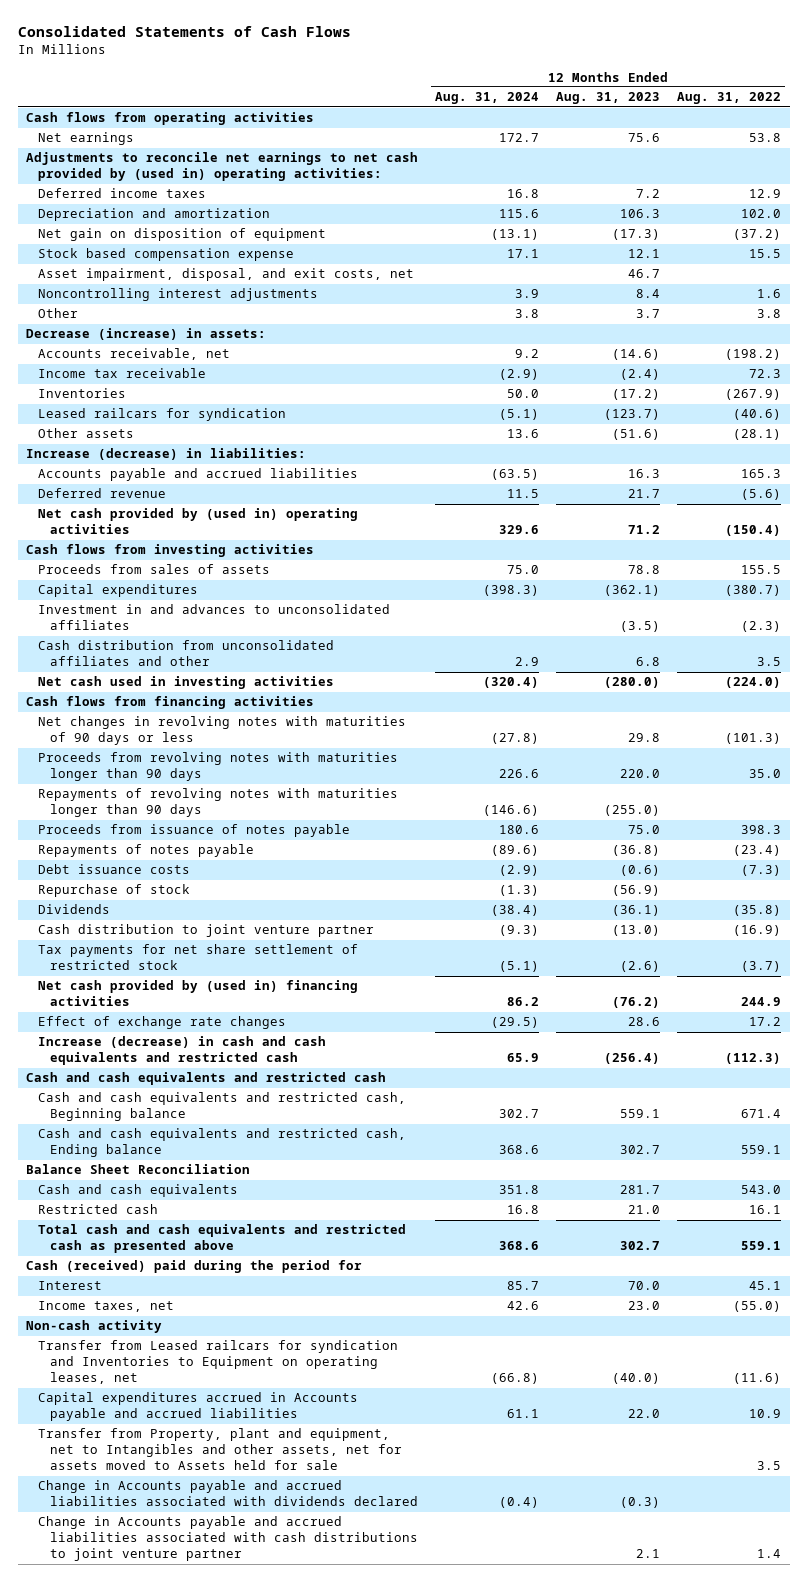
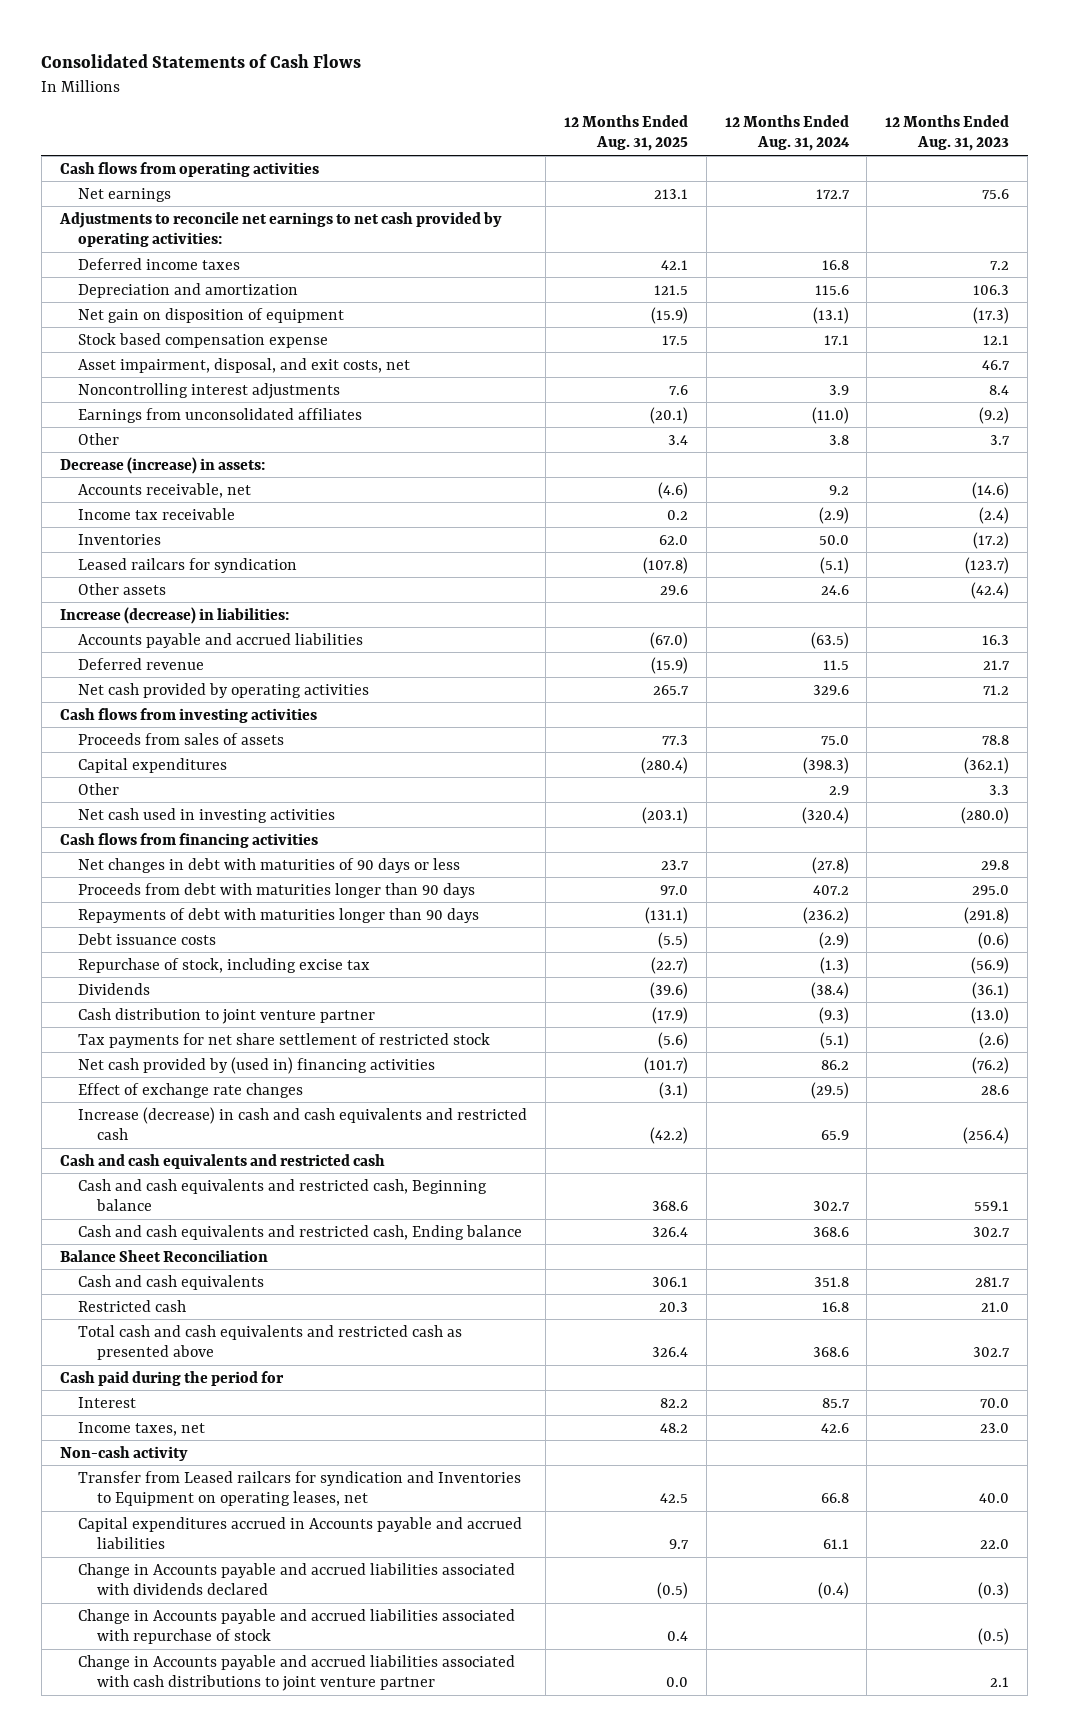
- | 12 Months Ended Aug. 31, 2024 | 12 Months Ended Aug. 31, 2023 | 12 Months Ended Aug. 31, 2022
+ | 12 Months Ended Aug. 31, 2025 | 12 Months Ended Aug. 31, 2024 | 12 Months Ended Aug. 31, 2023
- Adjustments to reconcile net earnings to net cash provided by (used in) operating activities:
+ Adjustments to reconcile net earnings to net cash provided by operating activities:
+ Earnings from unconsolidated affiliates | (20.1) | (11.0) | (9.2)
- Other assets | 13.6 | (51.6) | (28.1)
+ Other assets | 29.6 | 24.6 | (42.4)
- Net cash provided by (used in) operating activities | 329.6 | 71.2 | (150.4)
+ Net cash provided by operating activities | 265.7 | 329.6 | 71.2
- Investment in and advances to unconsolidated affiliates | | (3.5) | (2.3)
- Cash distribution from unconsolidated affiliates and other | 2.9 | 6.8 | 3.5
+ Other | | 2.9 | 3.3
- Net changes in revolving notes with maturities of 90 days or less | (27.8) | 29.8 | (101.3)
- Proceeds from revolving notes with maturities longer than 90 days | 226.6 | 220.0 | 35.0
- Repayments of revolving notes with maturities longer than 90 days | (146.6) | (255.0) |
- Proceeds from issuance of notes payable | 180.6 | 75.0 | 398.3
- Repayments of notes payable | (89.6) | (36.8) | (23.4)
+ Net changes in debt with maturities of 90 days or less | 23.7 | (27.8) | 29.8
+ Proceeds from debt with maturities longer than 90 days | 97.0 | 407.2 | 295.0
+ Repayments of debt with maturities longer than 90 days | (131.1) | (236.2) | (291.8)
- Repurchase of stock | (1.3) | (56.9) |
+ Repurchase of stock, including excise tax | (22.7) | (1.3) | (56.9)
- Cash (received) paid during the period for
+ Cash paid during the period for
- Transfer from Leased railcars for syndication and Inventories to Equipment on operating leases, net | (66.8) | (40.0) | (11.6)
+ Transfer from Leased railcars for syndication and Inventories to Equipment on operating leases, net | 42.5 | 66.8 | 40.0
- Transfer from Property, plant and equipment, net to Intangibles and other assets, net for assets moved to Assets held for sale | | | 3.5
+ Change in Accounts payable and accrued liabilities associated with repurchase of stock | 0.4 | | (0.5)

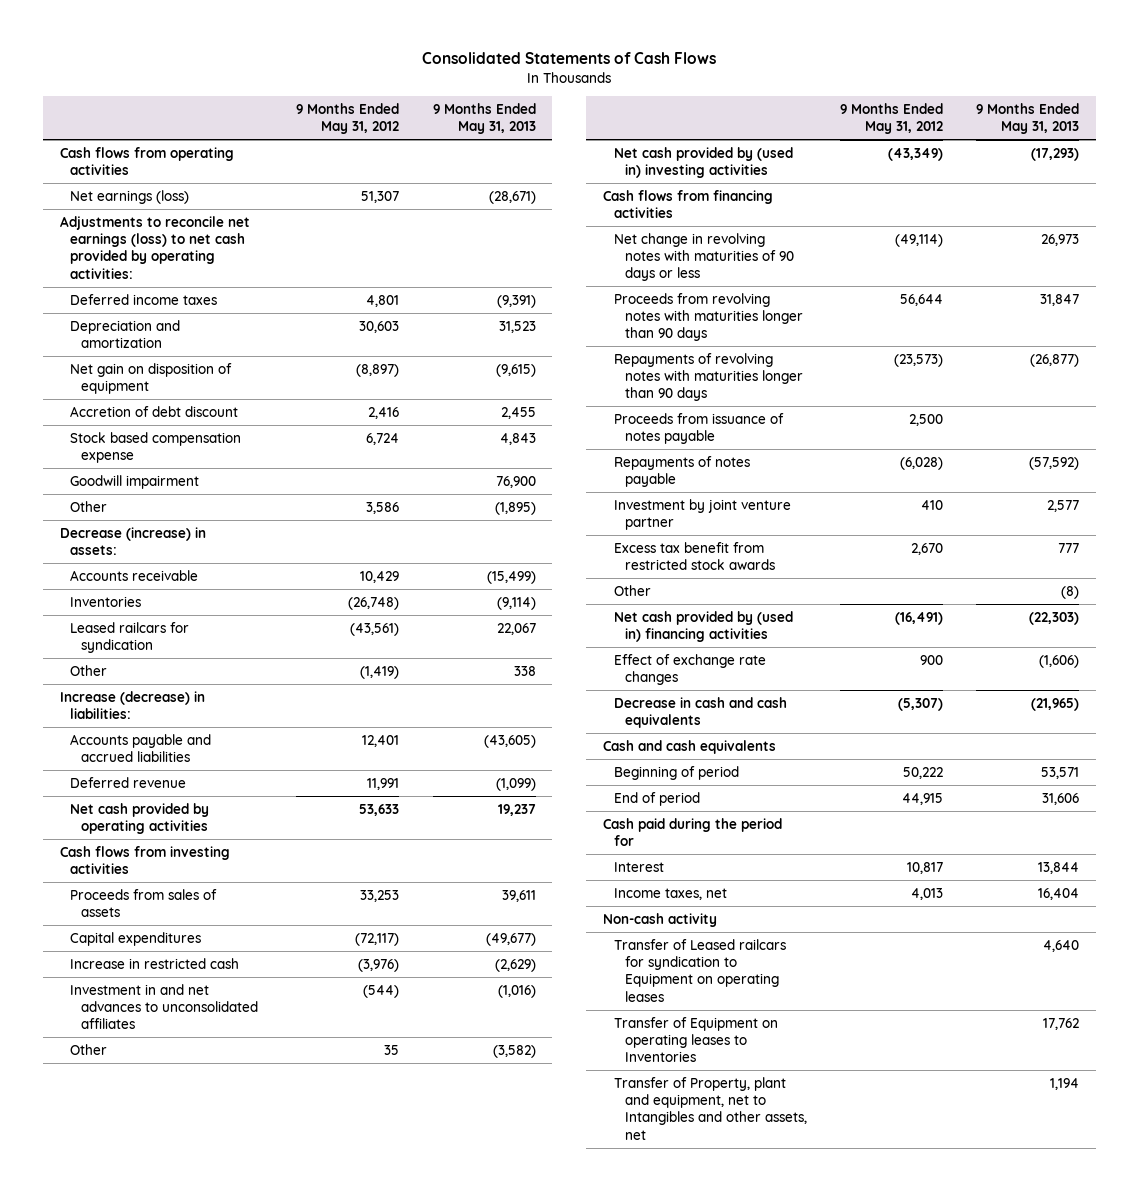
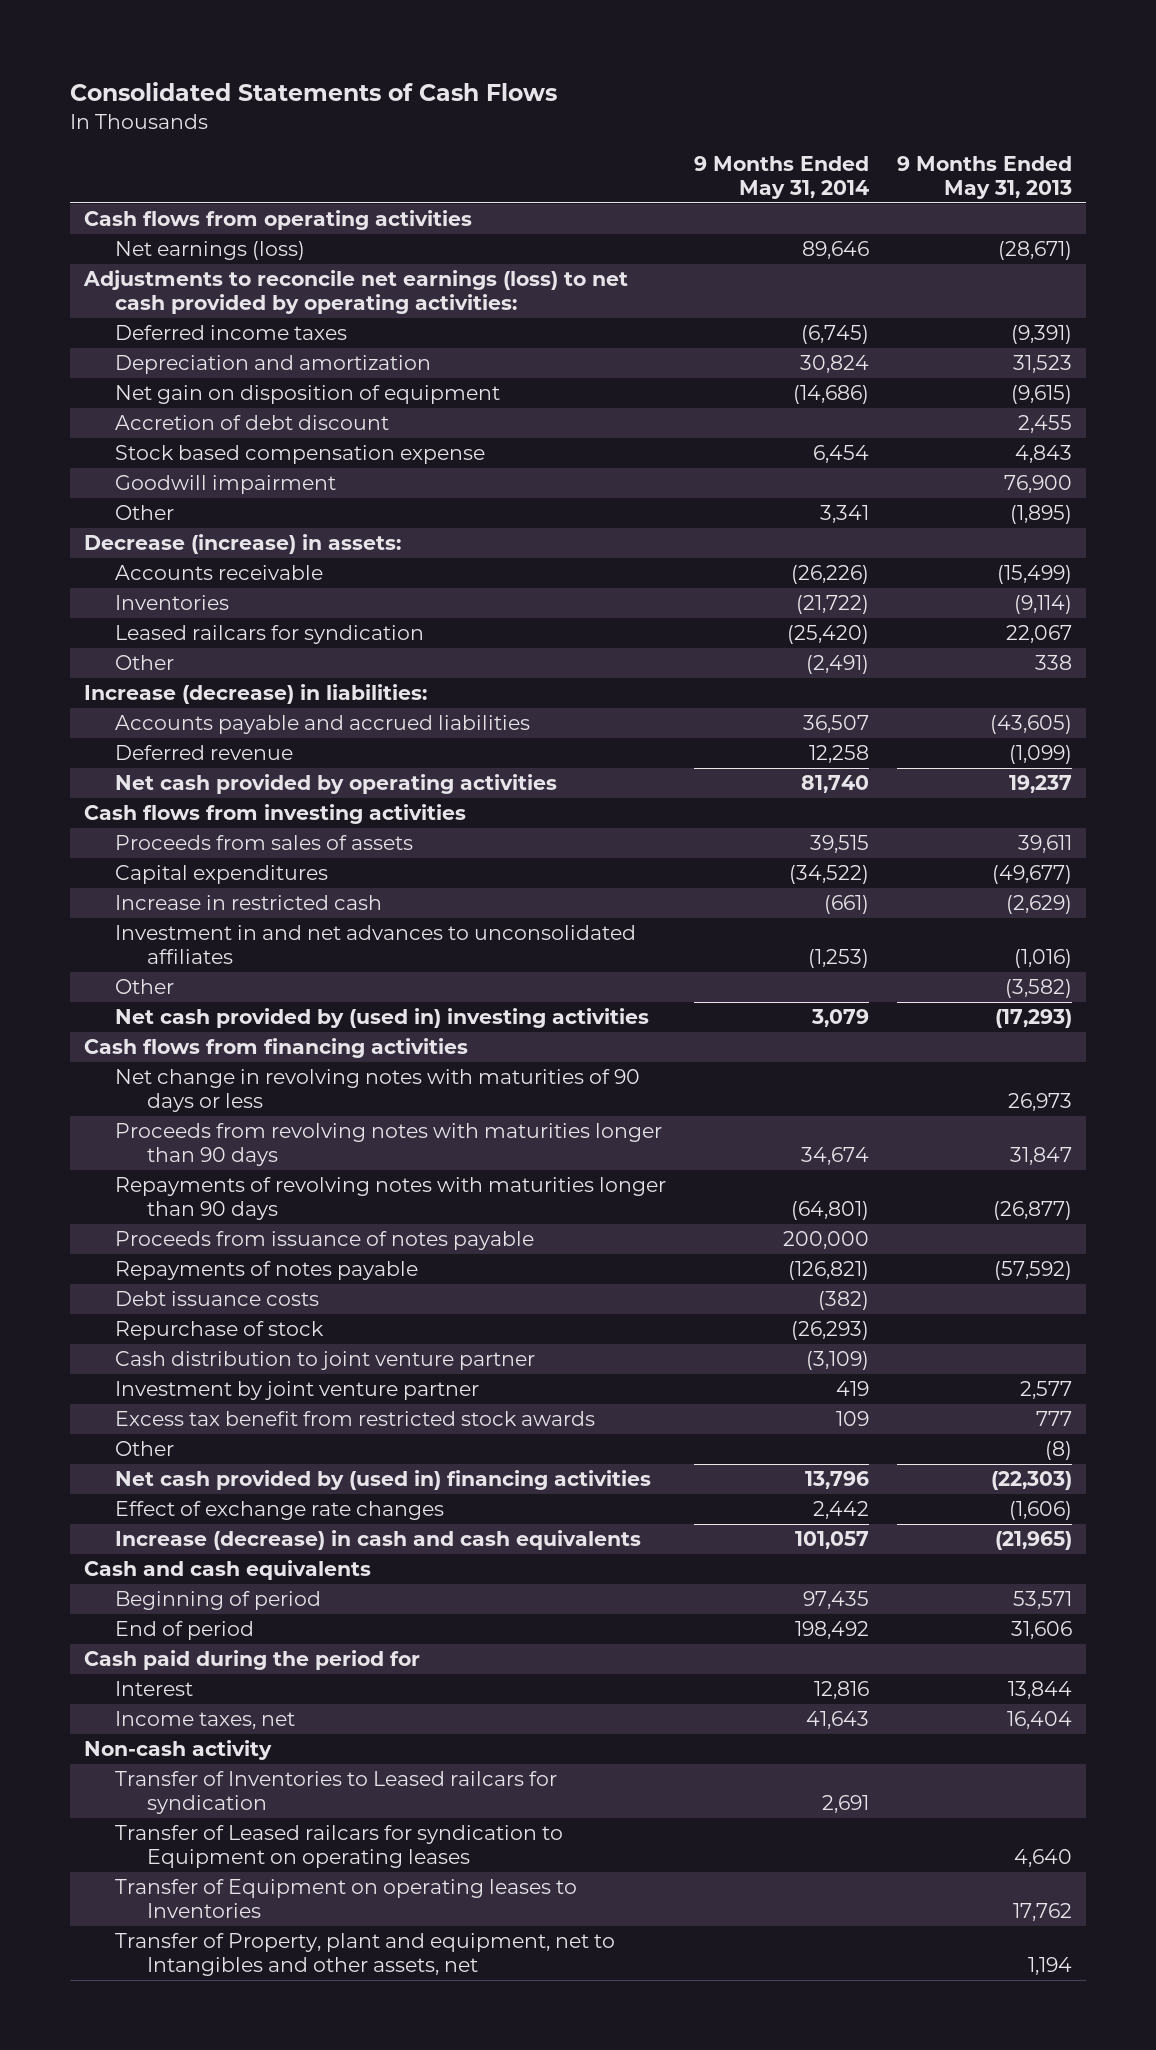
- | 9 Months Ended May 31, 2012 | 9 Months Ended May 31, 2013
+ | 9 Months Ended May 31, 2014 | 9 Months Ended May 31, 2013
+ Debt issuance costs | (382) |
+ Repurchase of stock | (26,293) |
+ Cash distribution to joint venture partner | (3,109) |
- Decrease in cash and cash equivalents | (5,307) | (21,965)
+ Increase (decrease) in cash and cash equivalents | 101,057 | (21,965)
+ Transfer of Inventories to Leased railcars for syndication | 2,691 |

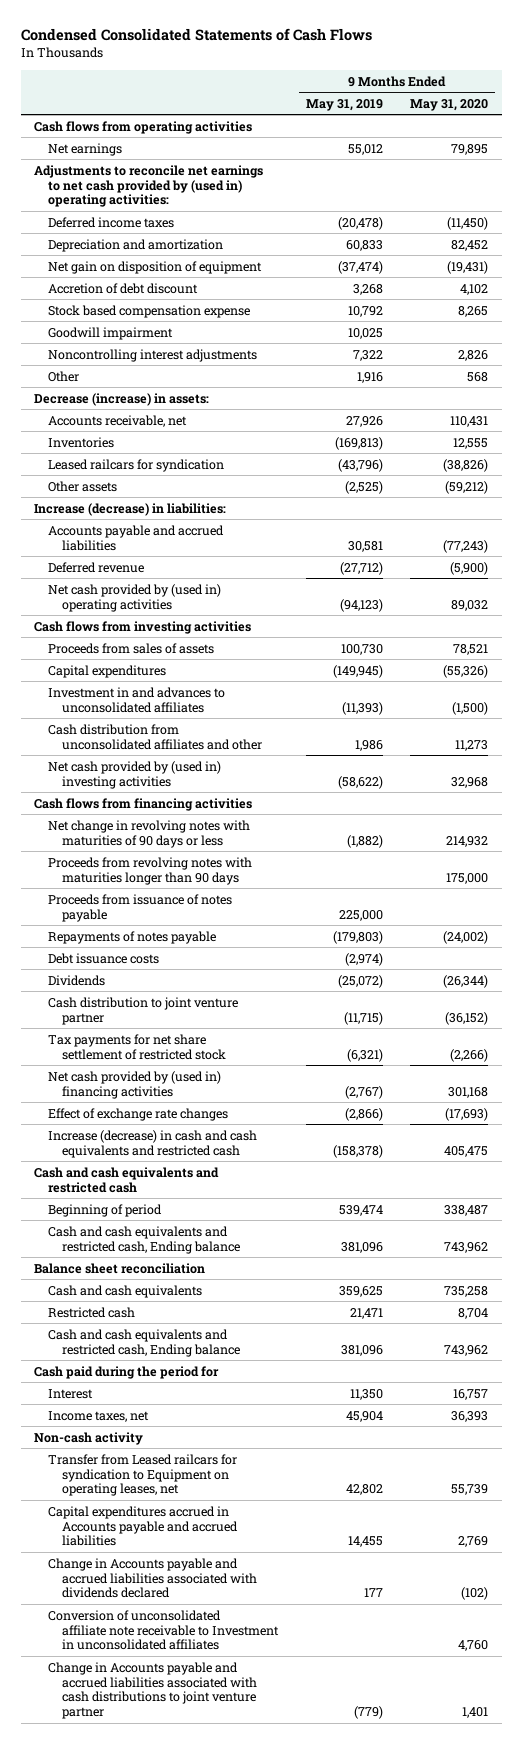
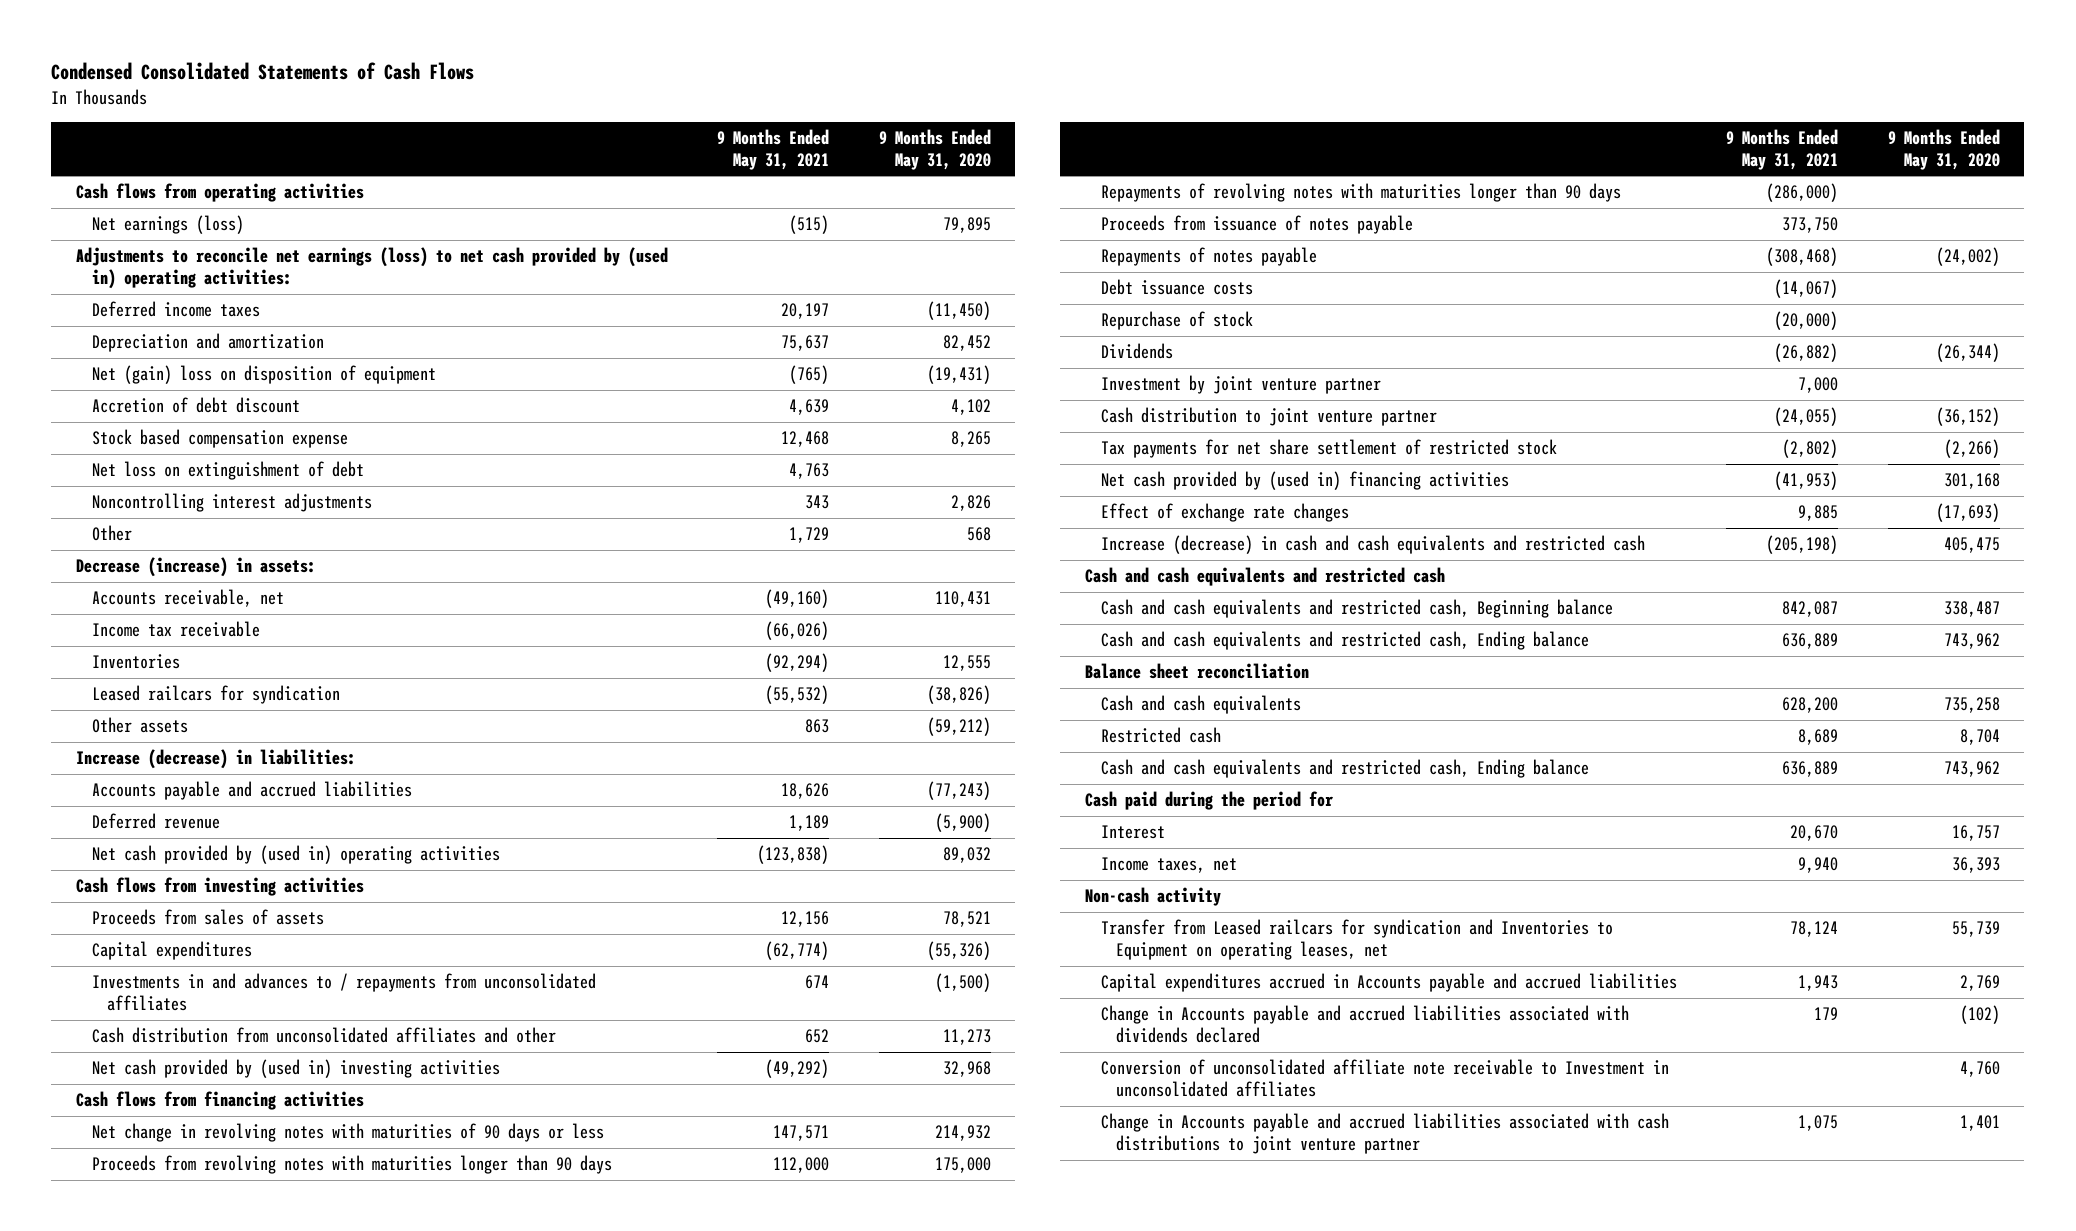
- | 9 Months Ended May 31, 2019 | 9 Months Ended May 31, 2020
+ | 9 Months Ended May 31, 2021 | 9 Months Ended May 31, 2020
- Net earnings | 55,012 | 79,895
- Adjustments to reconcile net earnings to net cash provided by (used in) operating activities:
+ Net earnings (loss) | (515) | 79,895
+ Adjustments to reconcile net earnings (loss) to net cash provided by (used in) operating activities:
- Net gain on disposition of equipment | (37,474) | (19,431)
+ Net (gain) loss on disposition of equipment | (765) | (19,431)
- Goodwill impairment | 10,025 |
+ Net loss on extinguishment of debt | 4,763 |
+ Income tax receivable | (66,026) |
- Investment in and advances to unconsolidated affiliates | (11,393) | (1,500)
+ Investments in and advances to / repayments from unconsolidated affiliates | 674 | (1,500)
+ Repayments of revolving notes with maturities longer than 90 days | (286,000) |
+ Repurchase of stock | (20,000) |
+ Investment by joint venture partner | 7,000 |
- Beginning of period | 539,474 | 338,487
+ Cash and cash equivalents and restricted cash, Beginning balance | 842,087 | 338,487
- Transfer from Leased railcars for syndication to Equipment on operating leases, net | 42,802 | 55,739
+ Transfer from Leased railcars for syndication and Inventories to Equipment on operating leases, net | 78,124 | 55,739

